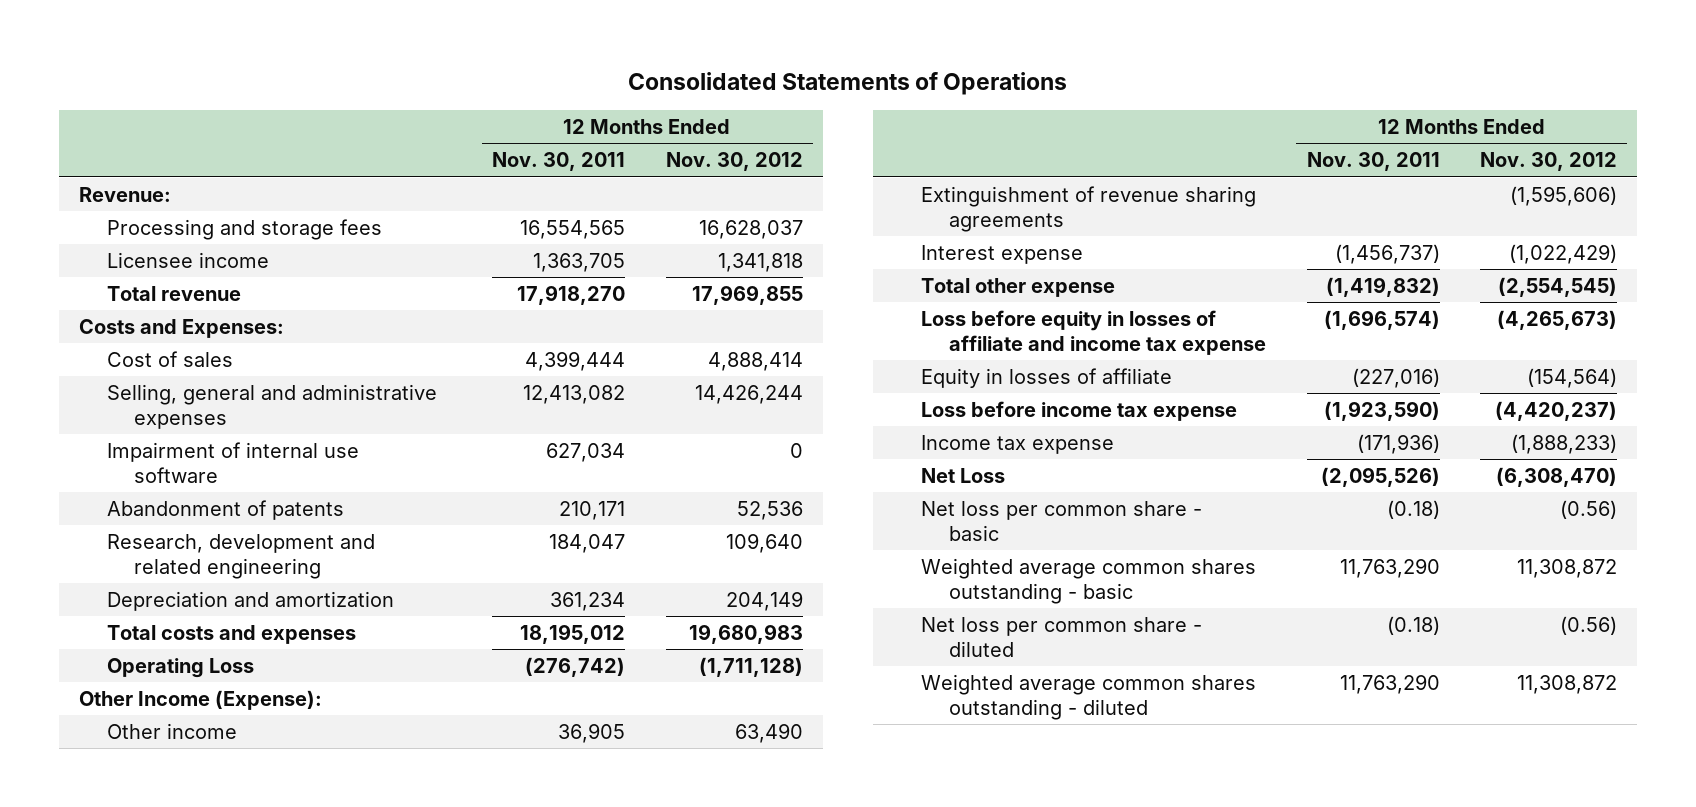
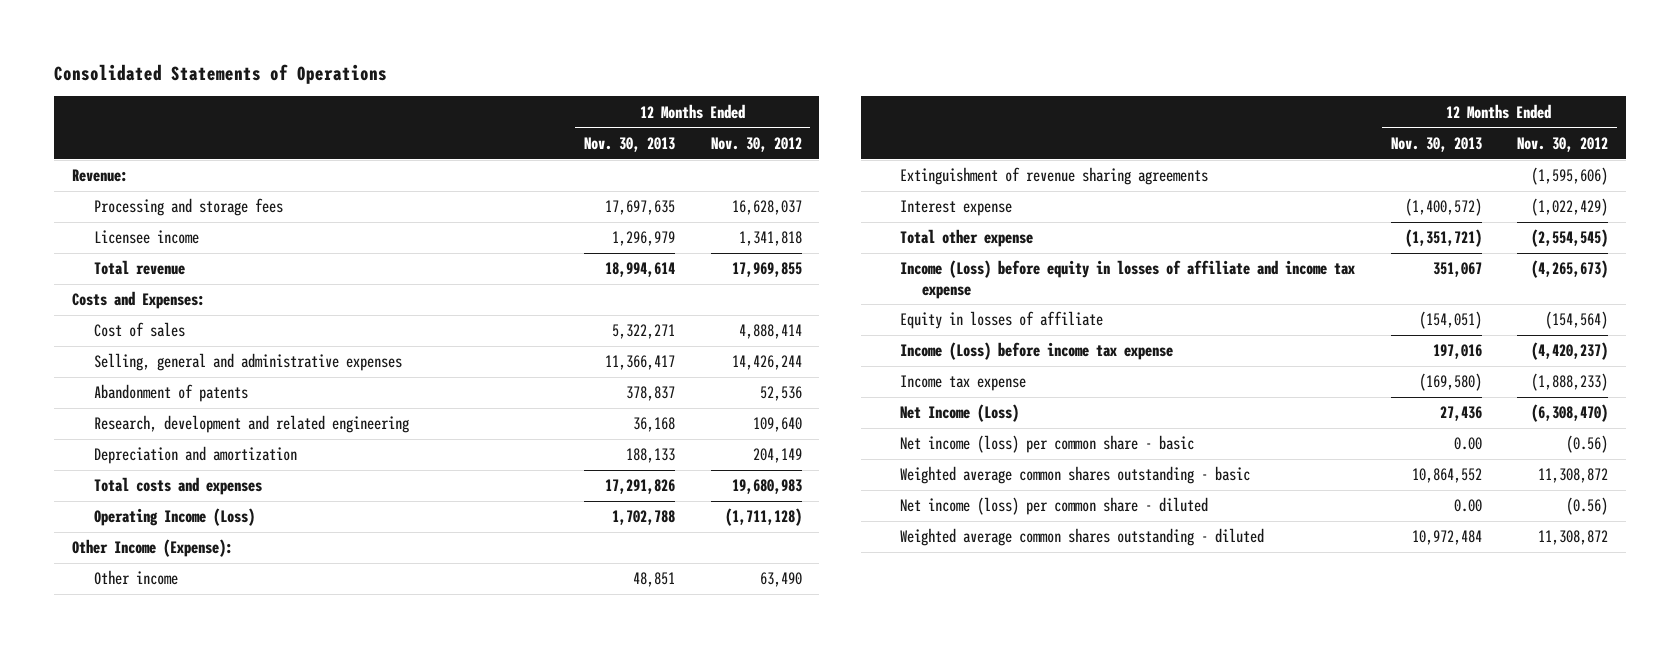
- | 12 Months Ended Nov. 30, 2011 | 12 Months Ended Nov. 30, 2012
+ | 12 Months Ended Nov. 30, 2013 | 12 Months Ended Nov. 30, 2012
- Impairment of internal use software | 627,034 | 0
- Operating Loss | (276,742) | (1,711,128)
+ Operating Income (Loss) | 1,702,788 | (1,711,128)
- Loss before equity in losses of affiliate and income tax expense | (1,696,574) | (4,265,673)
+ Income (Loss) before equity in losses of affiliate and income tax expense | 351,067 | (4,265,673)
- Loss before income tax expense | (1,923,590) | (4,420,237)
+ Income (Loss) before income tax expense | 197,016 | (4,420,237)
- Net Loss | (2,095,526) | (6,308,470)
- Net loss per common share - basic | (0.18) | (0.56)
+ Net Income (Loss) | 27,436 | (6,308,470)
+ Net income (loss) per common share - basic | 0.00 | (0.56)
- Net loss per common share - diluted | (0.18) | (0.56)
+ Net income (loss) per common share - diluted | 0.00 | (0.56)

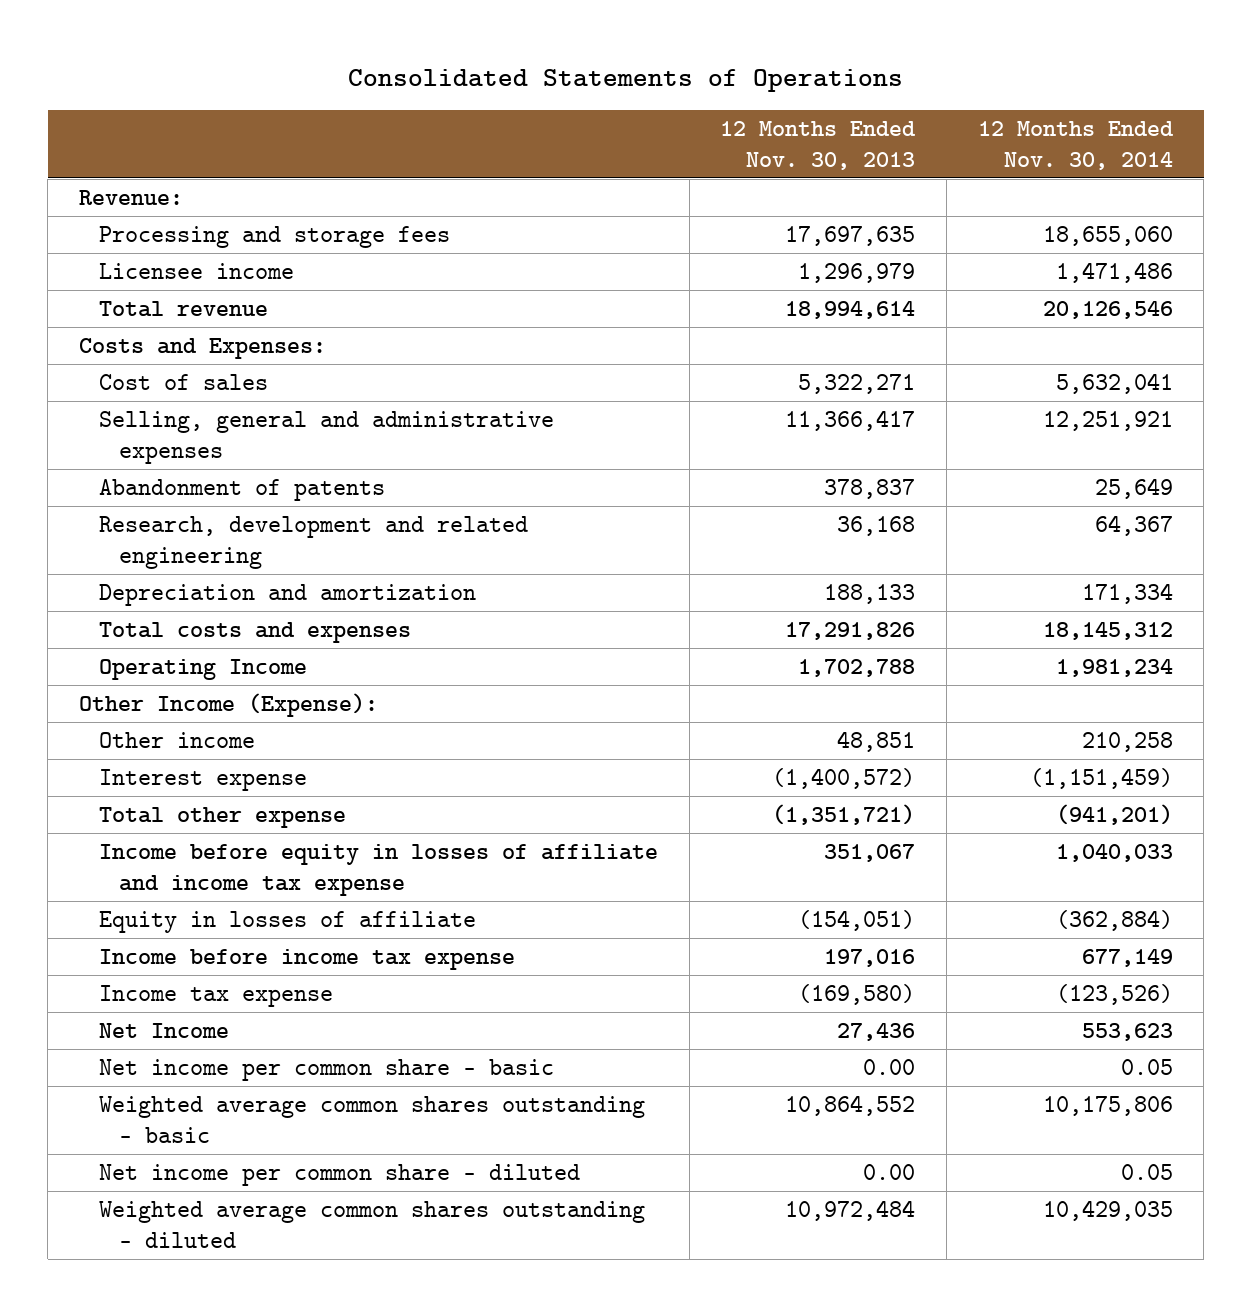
- | 12 Months Ended Nov. 30, 2013 | 12 Months Ended Nov. 30, 2012
+ | 12 Months Ended Nov. 30, 2013 | 12 Months Ended Nov. 30, 2014
- Operating Income (Loss) | 1,702,788 | (1,711,128)
+ Operating Income | 1,702,788 | 1,981,234
- Extinguishment of revenue sharing agreements | | (1,595,606)
- Income (Loss) before equity in losses of affiliate and income tax expense | 351,067 | (4,265,673)
+ Income before equity in losses of affiliate and income tax expense | 351,067 | 1,040,033
- Income (Loss) before income tax expense | 197,016 | (4,420,237)
+ Income before income tax expense | 197,016 | 677,149
- Net Income (Loss) | 27,436 | (6,308,470)
- Net income (loss) per common share - basic | 0.00 | (0.56)
+ Net Income | 27,436 | 553,623
+ Net income per common share - basic | 0.00 | 0.05
- Net income (loss) per common share - diluted | 0.00 | (0.56)
+ Net income per common share - diluted | 0.00 | 0.05

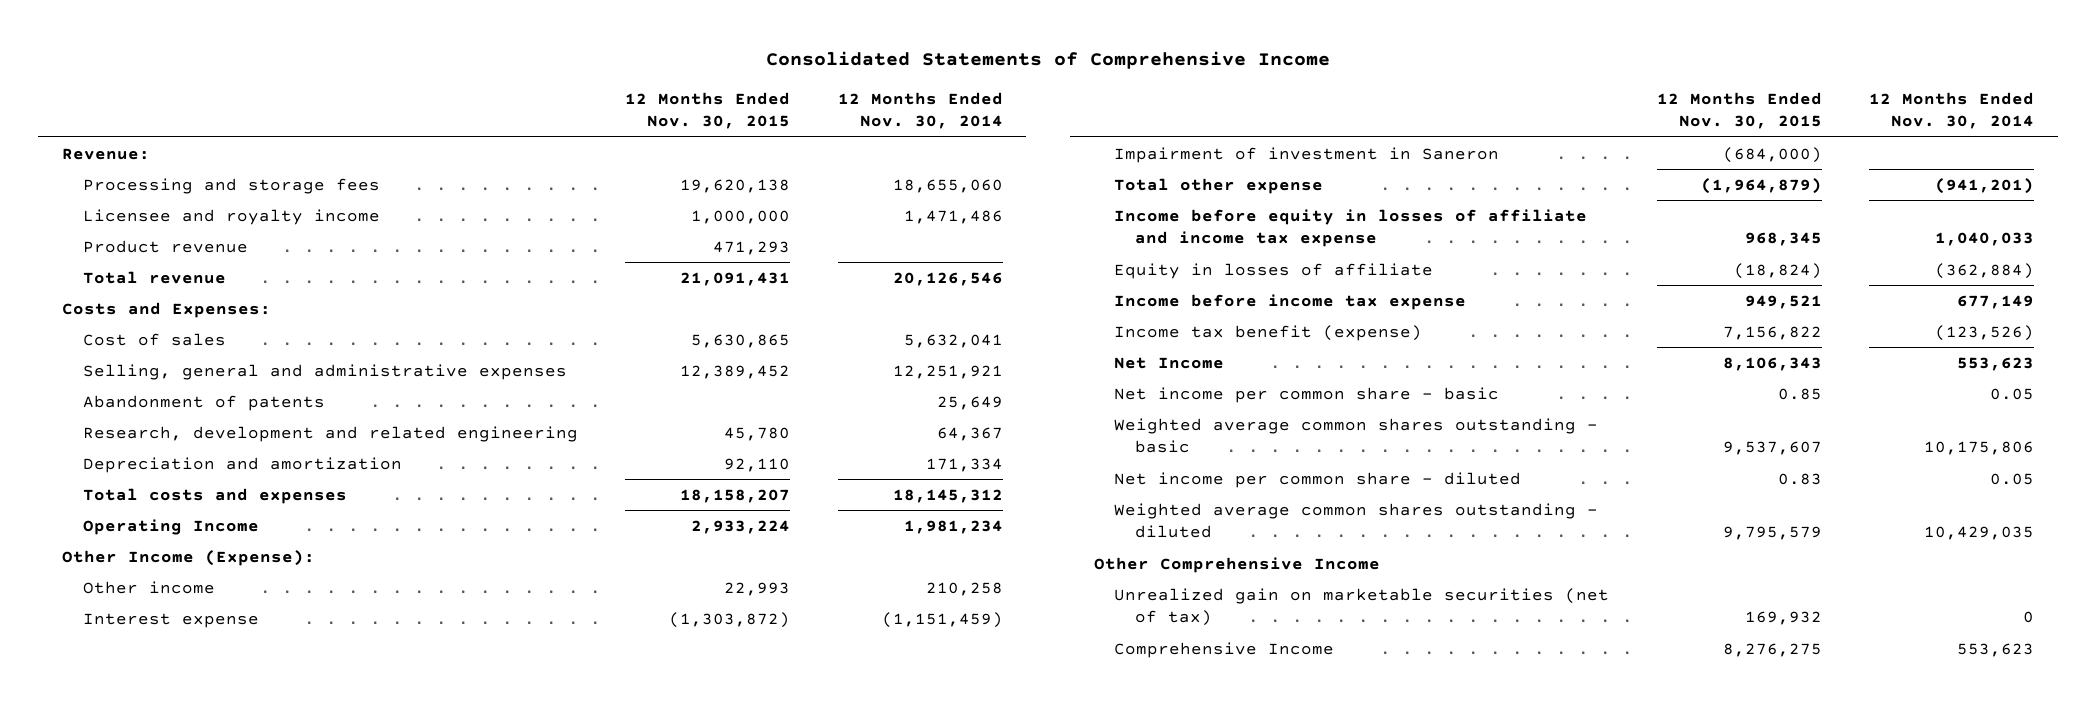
- Consolidated Statements of Operations
+ Consolidated Statements of Comprehensive Income
- | 12 Months Ended Nov. 30, 2013 | 12 Months Ended Nov. 30, 2014
+ | 12 Months Ended Nov. 30, 2015 | 12 Months Ended Nov. 30, 2014
- Licensee income | 1,296,979 | 1,471,486
+ Licensee and royalty income | 1,000,000 | 1,471,486
+ Product revenue | 471,293 |
+ Impairment of investment in Saneron | (684,000) |
- Income tax expense | (169,580) | (123,526)
+ Income tax benefit (expense) | 7,156,822 | (123,526)
+ Other Comprehensive Income
+ Unrealized gain on marketable securities (net of tax) | 169,932 | 0
+ Comprehensive Income | 8,276,275 | 553,623

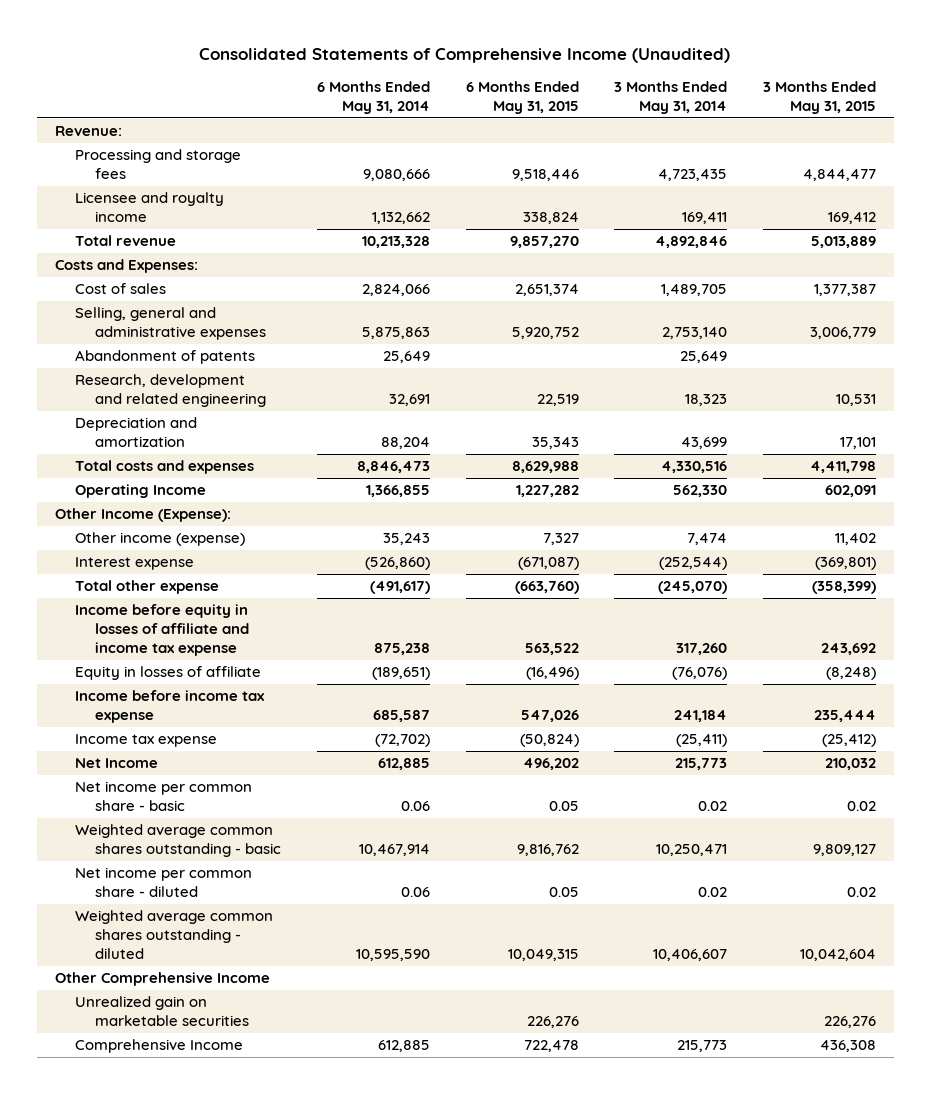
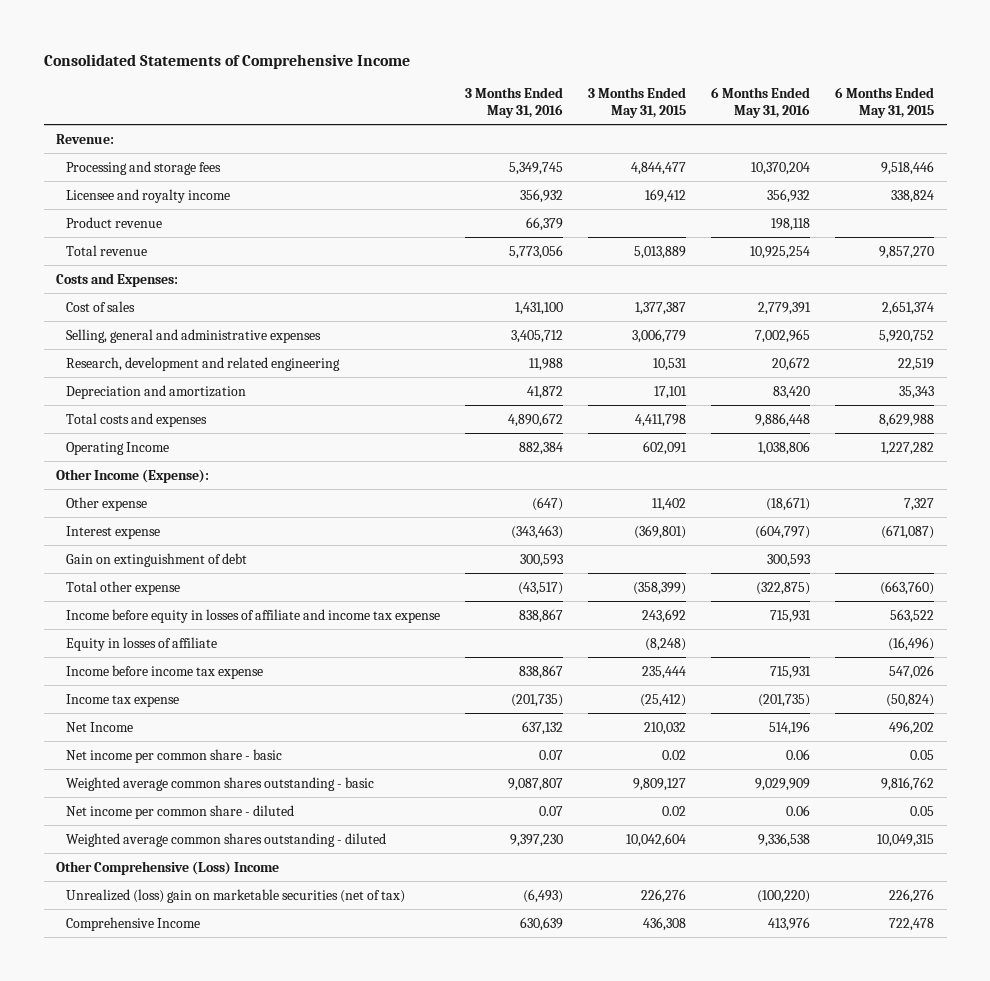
- Consolidated Statements of Comprehensive Income (Unaudited)
+ Consolidated Statements of Comprehensive Income
- | 6 Months Ended May 31, 2014 | 6 Months Ended May 31, 2015 | 3 Months Ended May 31, 2014 | 3 Months Ended May 31, 2015
+ | 3 Months Ended May 31, 2016 | 3 Months Ended May 31, 2015 | 6 Months Ended May 31, 2016 | 6 Months Ended May 31, 2015
+ Product revenue | 66,379 | | 198,118 |
- Abandonment of patents | 25,649 | | 25,649 |
- Other income (expense) | 35,243 | 7,327 | 7,474 | 11,402
+ Other expense | (647) | 11,402 | (18,671) | 7,327
+ Gain on extinguishment of debt | 300,593 | | 300,593 |
- Other Comprehensive Income
- Unrealized gain on marketable securities | | 226,276 | | 226,276
+ Other Comprehensive (Loss) Income
+ Unrealized (loss) gain on marketable securities (net of tax) | (6,493) | 226,276 | (100,220) | 226,276

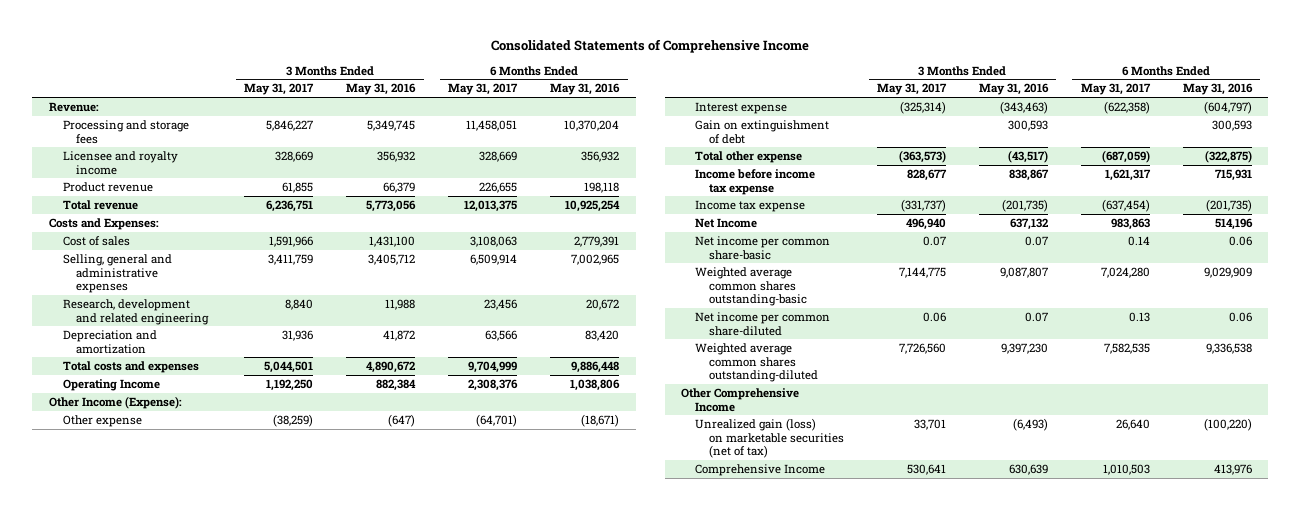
- | 3 Months Ended May 31, 2016 | 3 Months Ended May 31, 2015 | 6 Months Ended May 31, 2016 | 6 Months Ended May 31, 2015
+ | 3 Months Ended May 31, 2017 | 3 Months Ended May 31, 2016 | 6 Months Ended May 31, 2017 | 6 Months Ended May 31, 2016
- Income before equity in losses of affiliate and income tax expense | 838,867 | 243,692 | 715,931 | 563,522
- Equity in losses of affiliate | | (8,248) | | (16,496)
- Net income per common share - basic | 0.07 | 0.02 | 0.06 | 0.05
- Weighted average common shares outstanding - basic | 9,087,807 | 9,809,127 | 9,029,909 | 9,816,762
- Net income per common share - diluted | 0.07 | 0.02 | 0.06 | 0.05
- Weighted average common shares outstanding - diluted | 9,397,230 | 10,042,604 | 9,336,538 | 10,049,315
- Other Comprehensive (Loss) Income
- Unrealized (loss) gain on marketable securities (net of tax) | (6,493) | 226,276 | (100,220) | 226,276
+ Net income per common share-basic | 0.07 | 0.07 | 0.14 | 0.06
+ Weighted average common shares outstanding-basic | 7,144,775 | 9,087,807 | 7,024,280 | 9,029,909
+ Net income per common share-diluted | 0.06 | 0.07 | 0.13 | 0.06
+ Weighted average common shares outstanding-diluted | 7,726,560 | 9,397,230 | 7,582,535 | 9,336,538
+ Other Comprehensive Income
+ Unrealized gain (loss) on marketable securities (net of tax) | 33,701 | (6,493) | 26,640 | (100,220)

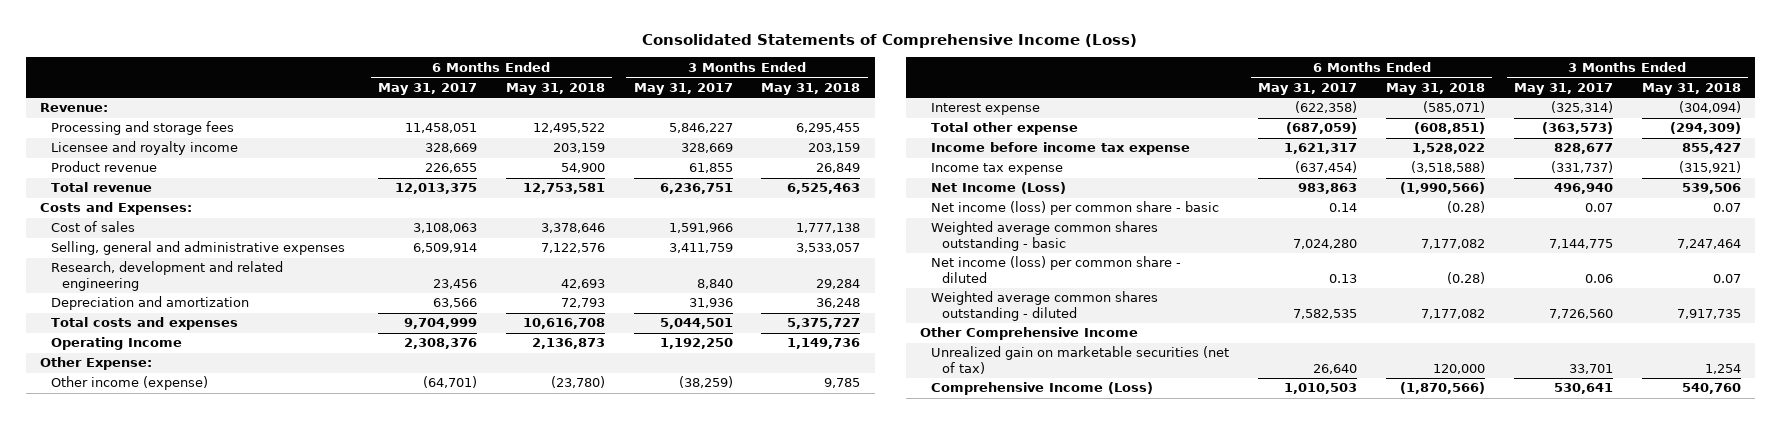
- Consolidated Statements of Comprehensive Income
+ Consolidated Statements of Comprehensive Income (Loss)
- | 3 Months Ended May 31, 2017 | 3 Months Ended May 31, 2016 | 6 Months Ended May 31, 2017 | 6 Months Ended May 31, 2016
+ | 6 Months Ended May 31, 2017 | 6 Months Ended May 31, 2018 | 3 Months Ended May 31, 2017 | 3 Months Ended May 31, 2018
- Other Income (Expense):
- Other expense | (38,259) | (647) | (64,701) | (18,671)
+ Other Expense:
+ Other income (expense) | (64,701) | (23,780) | (38,259) | 9,785
- Gain on extinguishment of debt | | 300,593 | | 300,593
- Net Income | 496,940 | 637,132 | 983,863 | 514,196
- Net income per common share-basic | 0.07 | 0.07 | 0.14 | 0.06
- Weighted average common shares outstanding-basic | 7,144,775 | 9,087,807 | 7,024,280 | 9,029,909
- Net income per common share-diluted | 0.06 | 0.07 | 0.13 | 0.06
- Weighted average common shares outstanding-diluted | 7,726,560 | 9,397,230 | 7,582,535 | 9,336,538
+ Net Income (Loss) | 983,863 | (1,990,566) | 496,940 | 539,506
+ Net income (loss) per common share - basic | 0.14 | (0.28) | 0.07 | 0.07
+ Weighted average common shares outstanding - basic | 7,024,280 | 7,177,082 | 7,144,775 | 7,247,464
+ Net income (loss) per common share - diluted | 0.13 | (0.28) | 0.06 | 0.07
+ Weighted average common shares outstanding - diluted | 7,582,535 | 7,177,082 | 7,726,560 | 7,917,735
- Unrealized gain (loss) on marketable securities (net of tax) | 33,701 | (6,493) | 26,640 | (100,220)
- Comprehensive Income | 530,641 | 630,639 | 1,010,503 | 413,976
+ Unrealized gain on marketable securities (net of tax) | 26,640 | 120,000 | 33,701 | 1,254
+ Comprehensive Income (Loss) | 1,010,503 | (1,870,566) | 530,641 | 540,760

